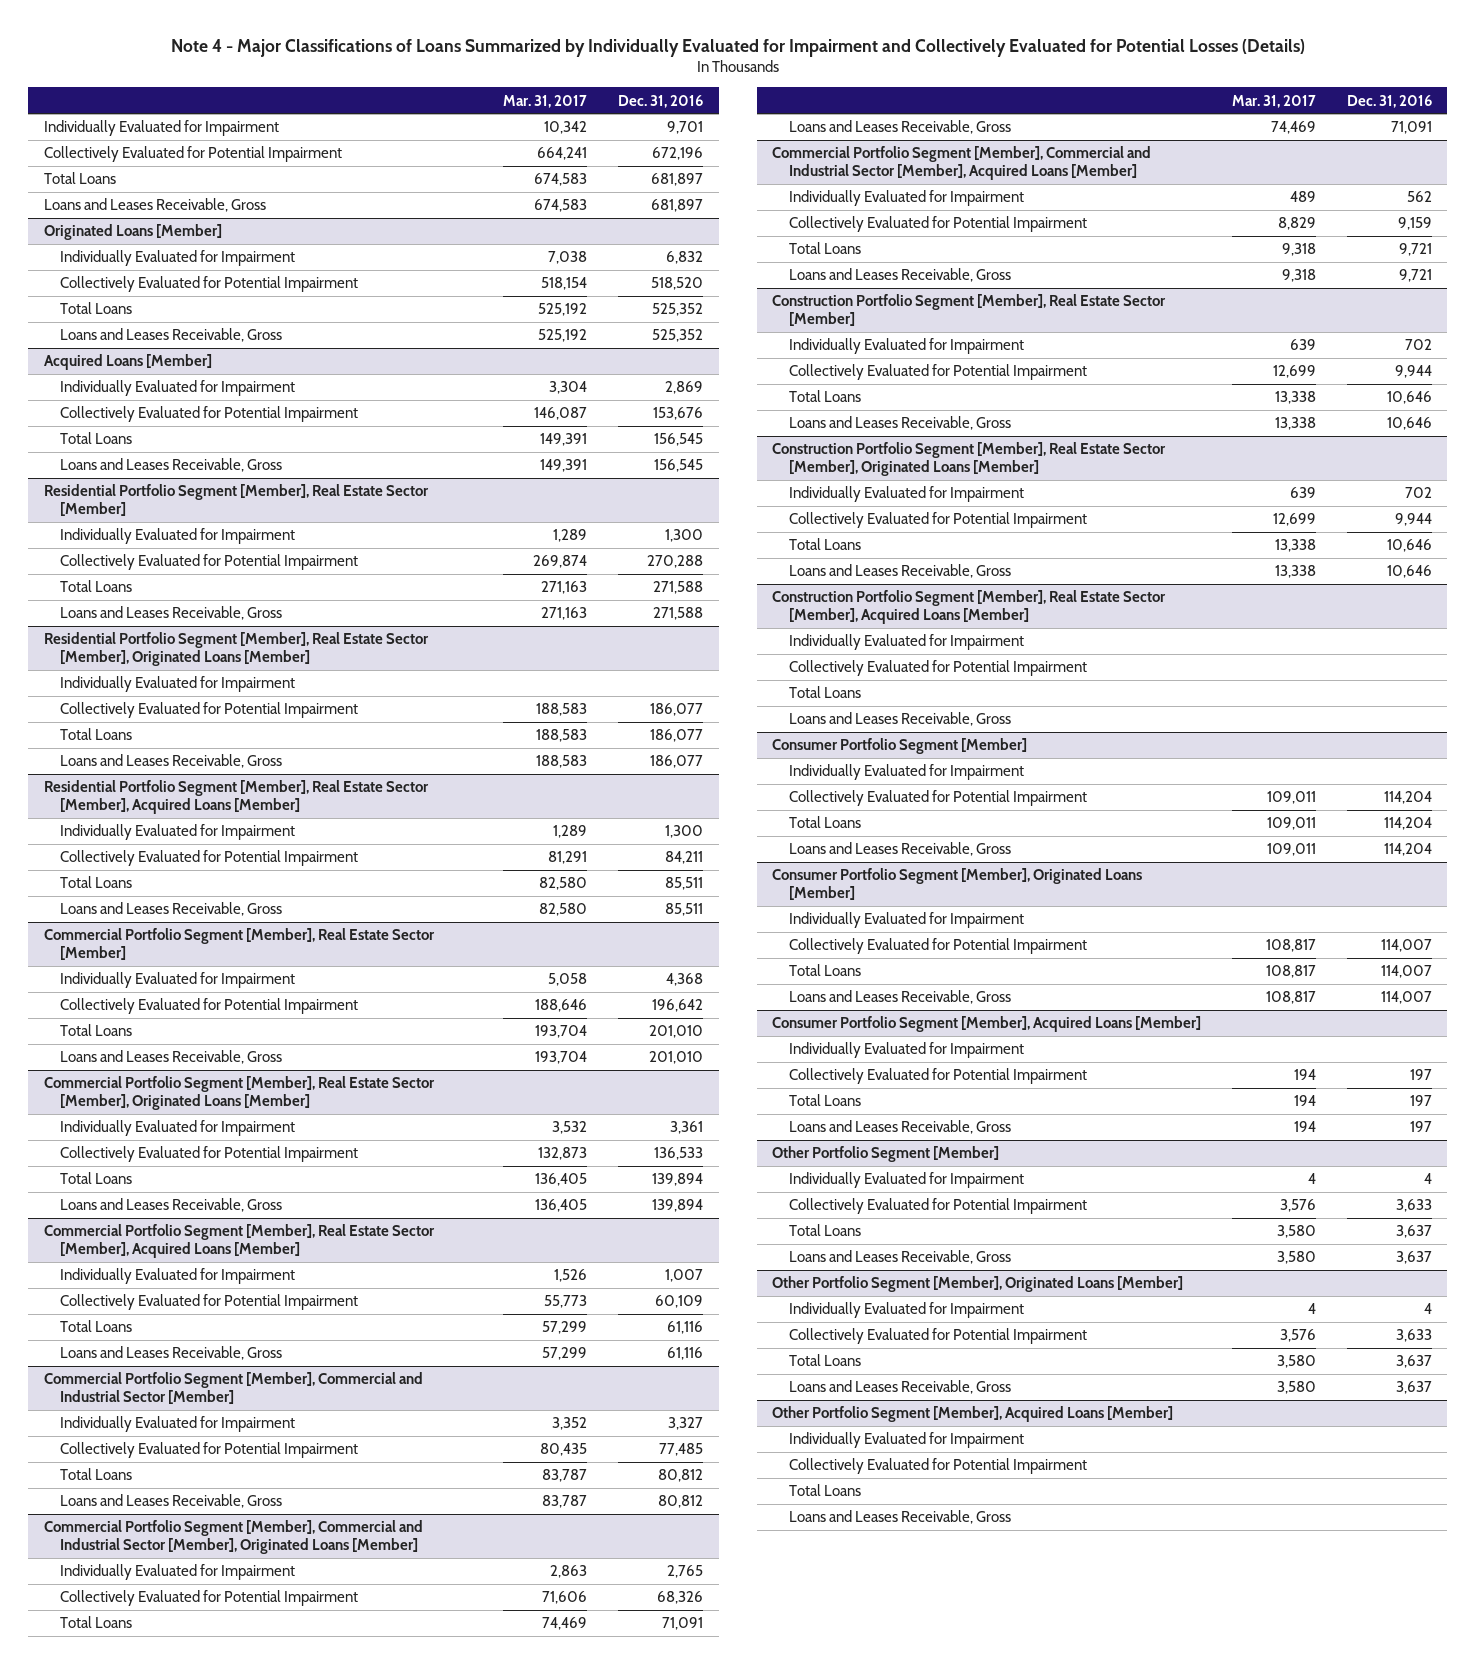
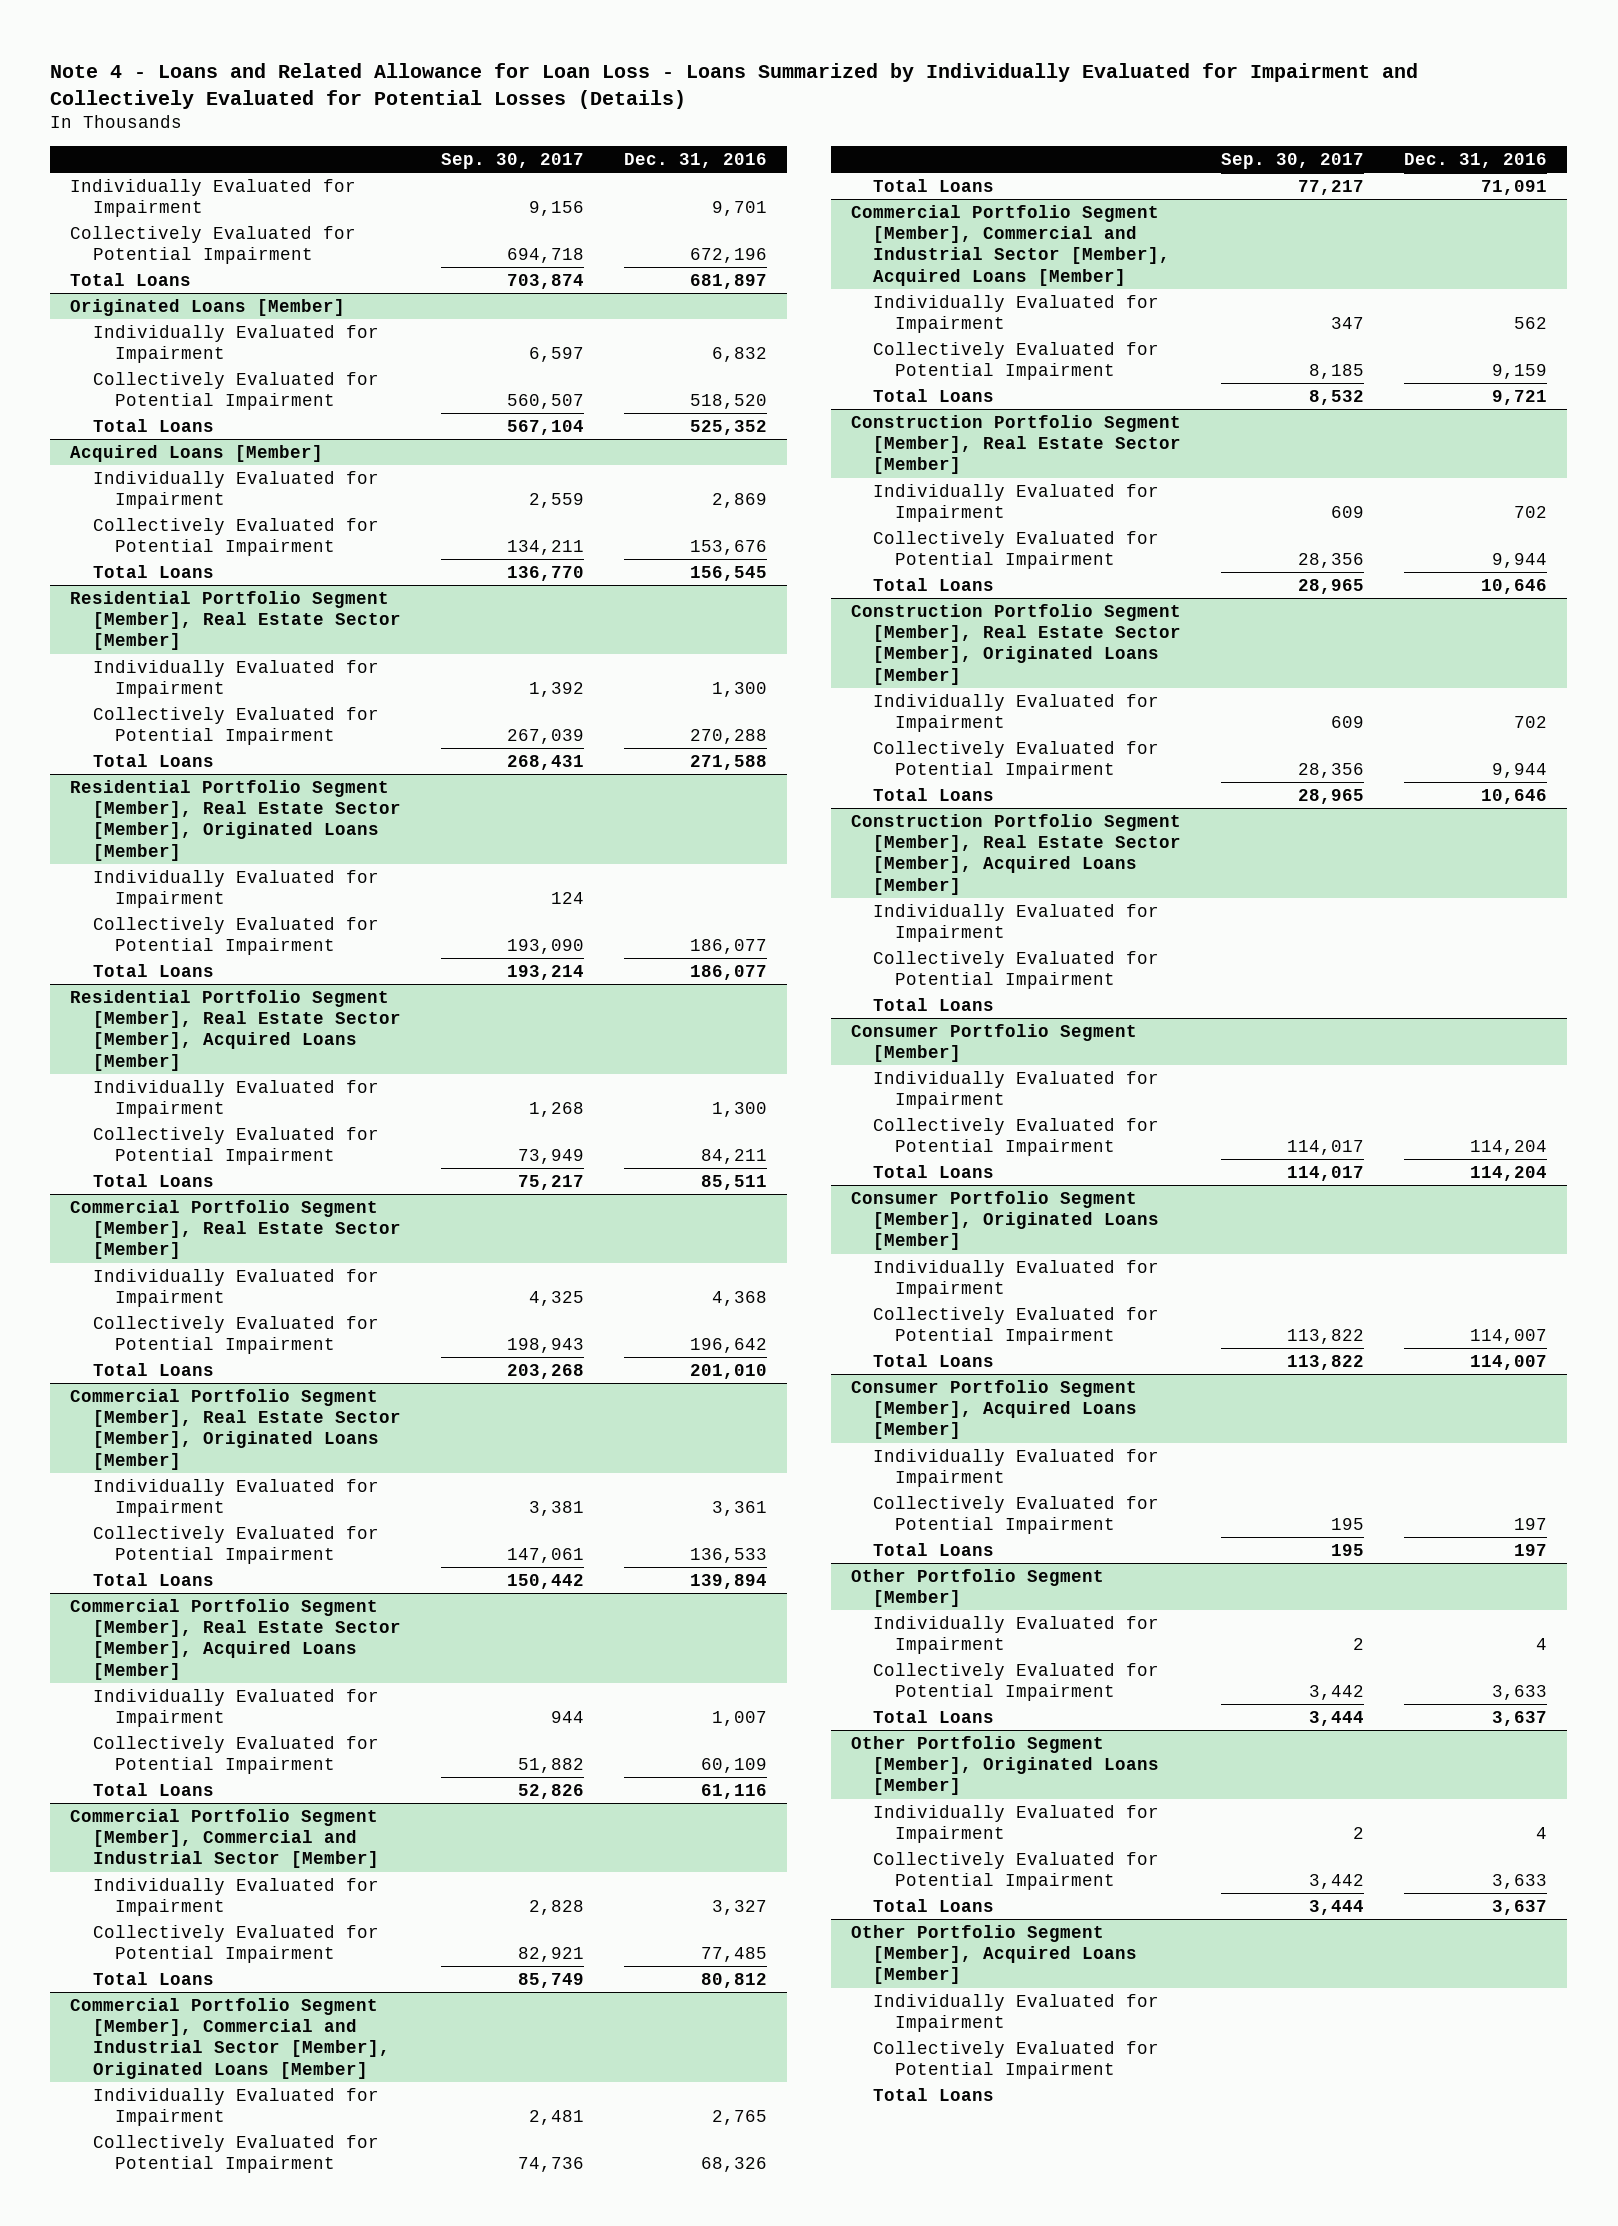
- Note 4 - Major Classifications of Loans Summarized by Individually Evaluated for Impairment and Collectively Evaluated for Potential Losses (Details)
+ Note 4 - Loans and Related Allowance for Loan Loss - Loans Summarized by Individually Evaluated for Impairment and Collectively Evaluated for Potential Losses (Details)
- | Mar. 31, 2017 | Dec. 31, 2016
+ | Sep. 30, 2017 | Dec. 31, 2016
- Loans and Leases Receivable, Gross | 674,583 | 681,897
@ Originated Loans [Member]
- Loans and Leases Receivable, Gross | 525,192 | 525,352
@ Acquired Loans [Member]
- Loans and Leases Receivable, Gross | 149,391 | 156,545
@ Residential Portfolio Segment [Member], Real Estate Sector [Member]
- Loans and Leases Receivable, Gross | 271,163 | 271,588
@ Residential Portfolio Segment [Member], Real Estate Sector [Member], Originated Loans [Member]
- Loans and Leases Receivable, Gross | 188,583 | 186,077
@ Residential Portfolio Segment [Member], Real Estate Sector [Member], Acquired Loans [Member]
- Loans and Leases Receivable, Gross | 82,580 | 85,511
@ Commercial Portfolio Segment [Member], Real Estate Sector [Member]
- Loans and Leases Receivable, Gross | 193,704 | 201,010
@ Commercial Portfolio Segment [Member], Real Estate Sector [Member], Originated Loans [Member]
- Loans and Leases Receivable, Gross | 136,405 | 139,894
@ Commercial Portfolio Segment [Member], Real Estate Sector [Member], Acquired Loans [Member]
- Loans and Leases Receivable, Gross | 57,299 | 61,116
@ Commercial Portfolio Segment [Member], Commercial and Industrial Sector [Member]
- Loans and Leases Receivable, Gross | 83,787 | 80,812
@ Commercial Portfolio Segment [Member], Commercial and Industrial Sector [Member], Originated Loans [Member]
- Loans and Leases Receivable, Gross | 74,469 | 71,091
@ Commercial Portfolio Segment [Member], Commercial and Industrial Sector [Member], Acquired Loans [Member]
- Loans and Leases Receivable, Gross | 9,318 | 9,721
@ Construction Portfolio Segment [Member], Real Estate Sector [Member]
- Loans and Leases Receivable, Gross | 13,338 | 10,646
@ Construction Portfolio Segment [Member], Real Estate Sector [Member], Originated Loans [Member]
- Loans and Leases Receivable, Gross | 13,338 | 10,646
@ Construction Portfolio Segment [Member], Real Estate Sector [Member], Acquired Loans [Member]
- Loans and Leases Receivable, Gross
@ Consumer Portfolio Segment [Member]
- Loans and Leases Receivable, Gross | 109,011 | 114,204
@ Consumer Portfolio Segment [Member], Originated Loans [Member]
- Loans and Leases Receivable, Gross | 108,817 | 114,007
@ Consumer Portfolio Segment [Member], Acquired Loans [Member]
- Loans and Leases Receivable, Gross | 194 | 197
@ Other Portfolio Segment [Member]
- Loans and Leases Receivable, Gross | 3,580 | 3,637
@ Other Portfolio Segment [Member], Originated Loans [Member]
- Loans and Leases Receivable, Gross | 3,580 | 3,637
@ Other Portfolio Segment [Member], Acquired Loans [Member]
- Loans and Leases Receivable, Gross

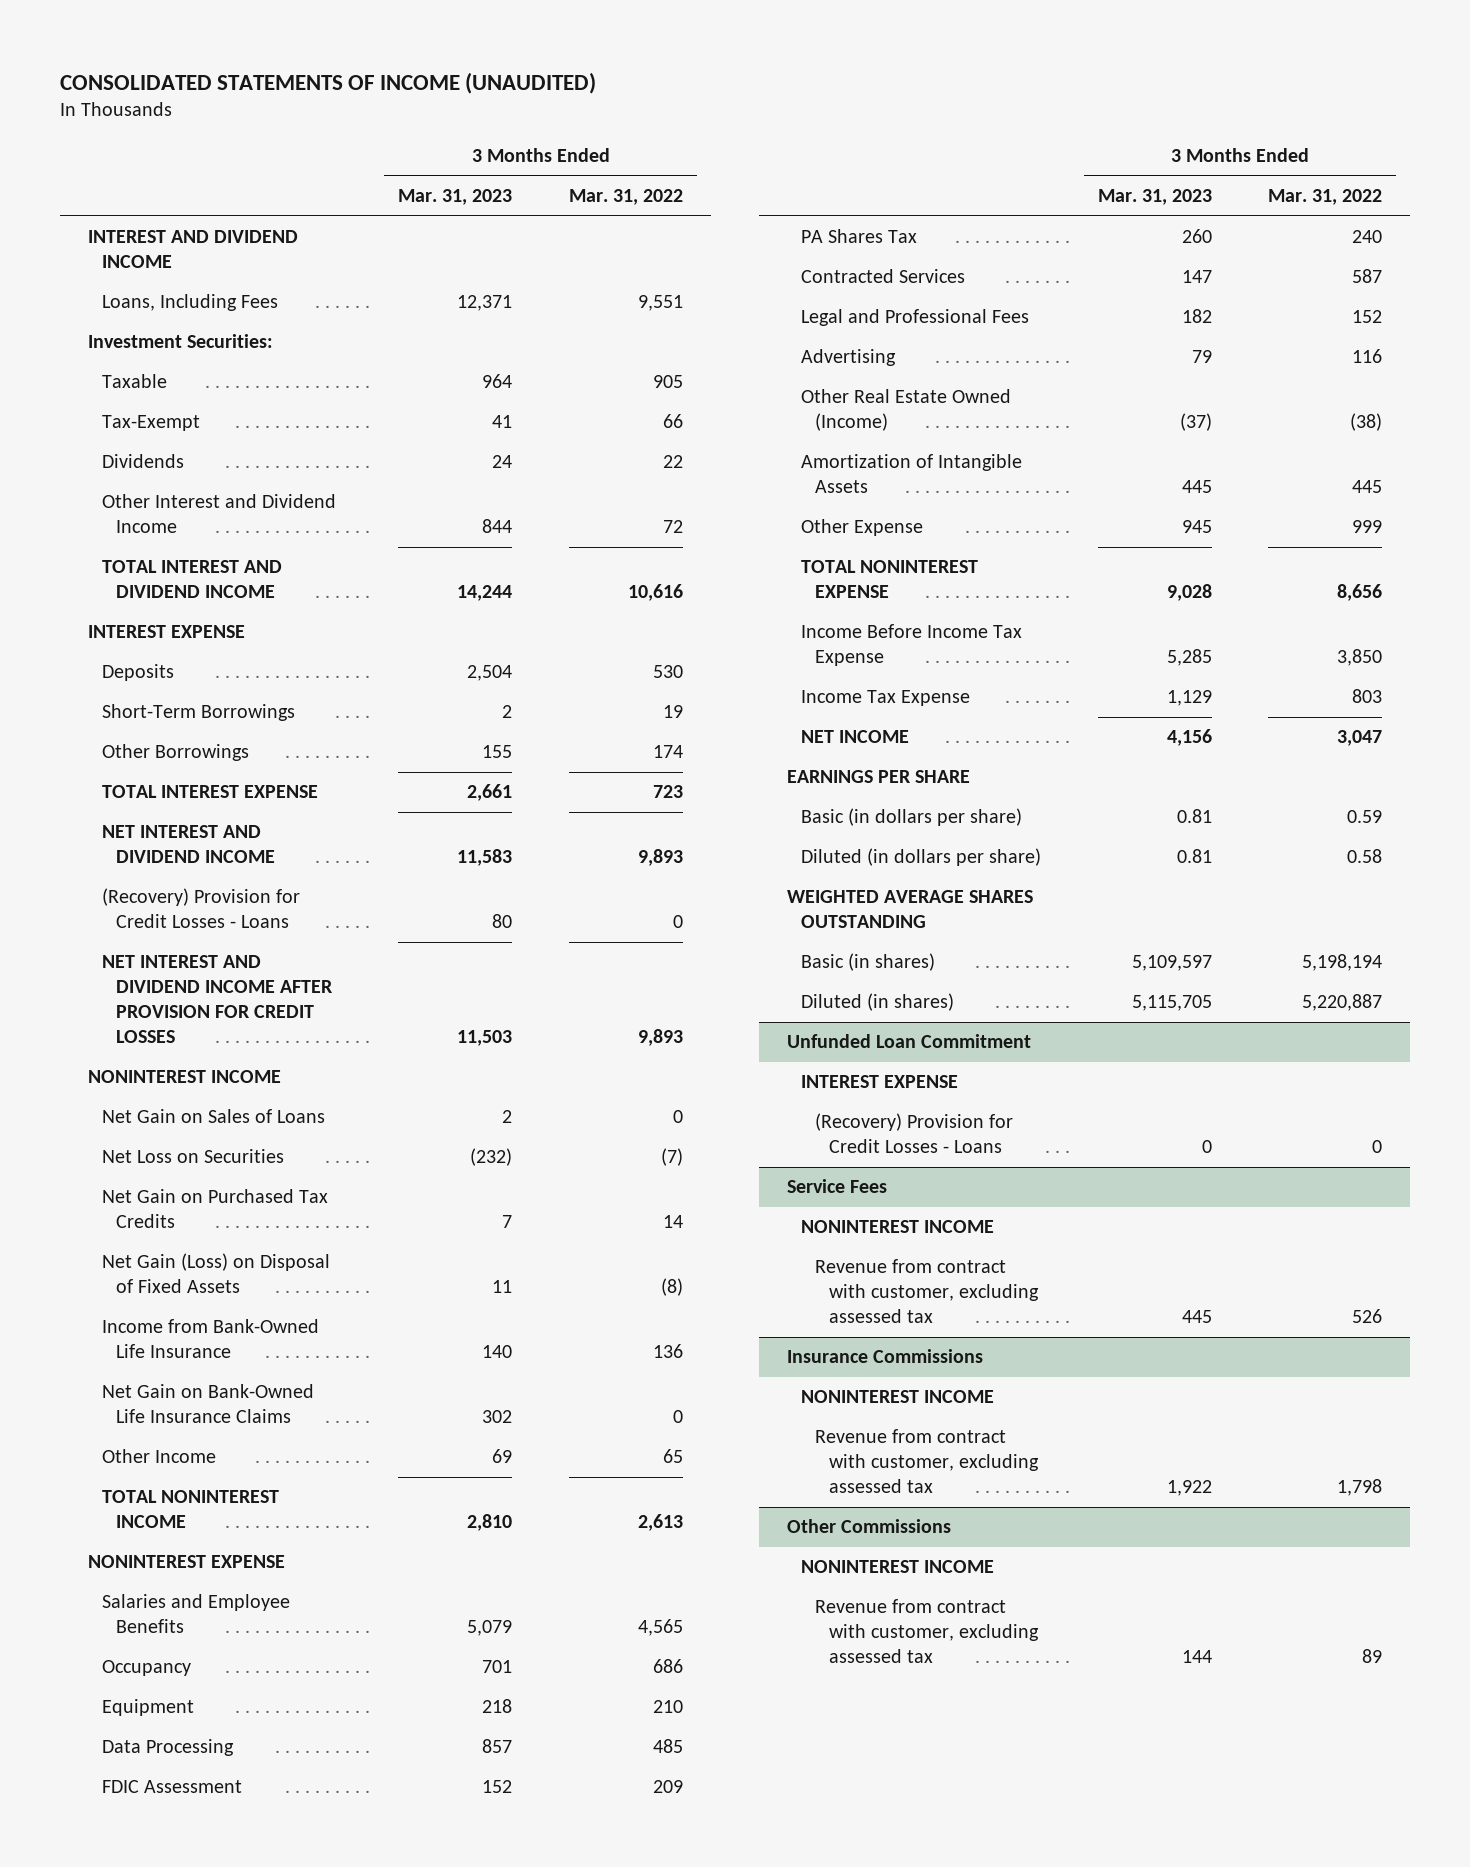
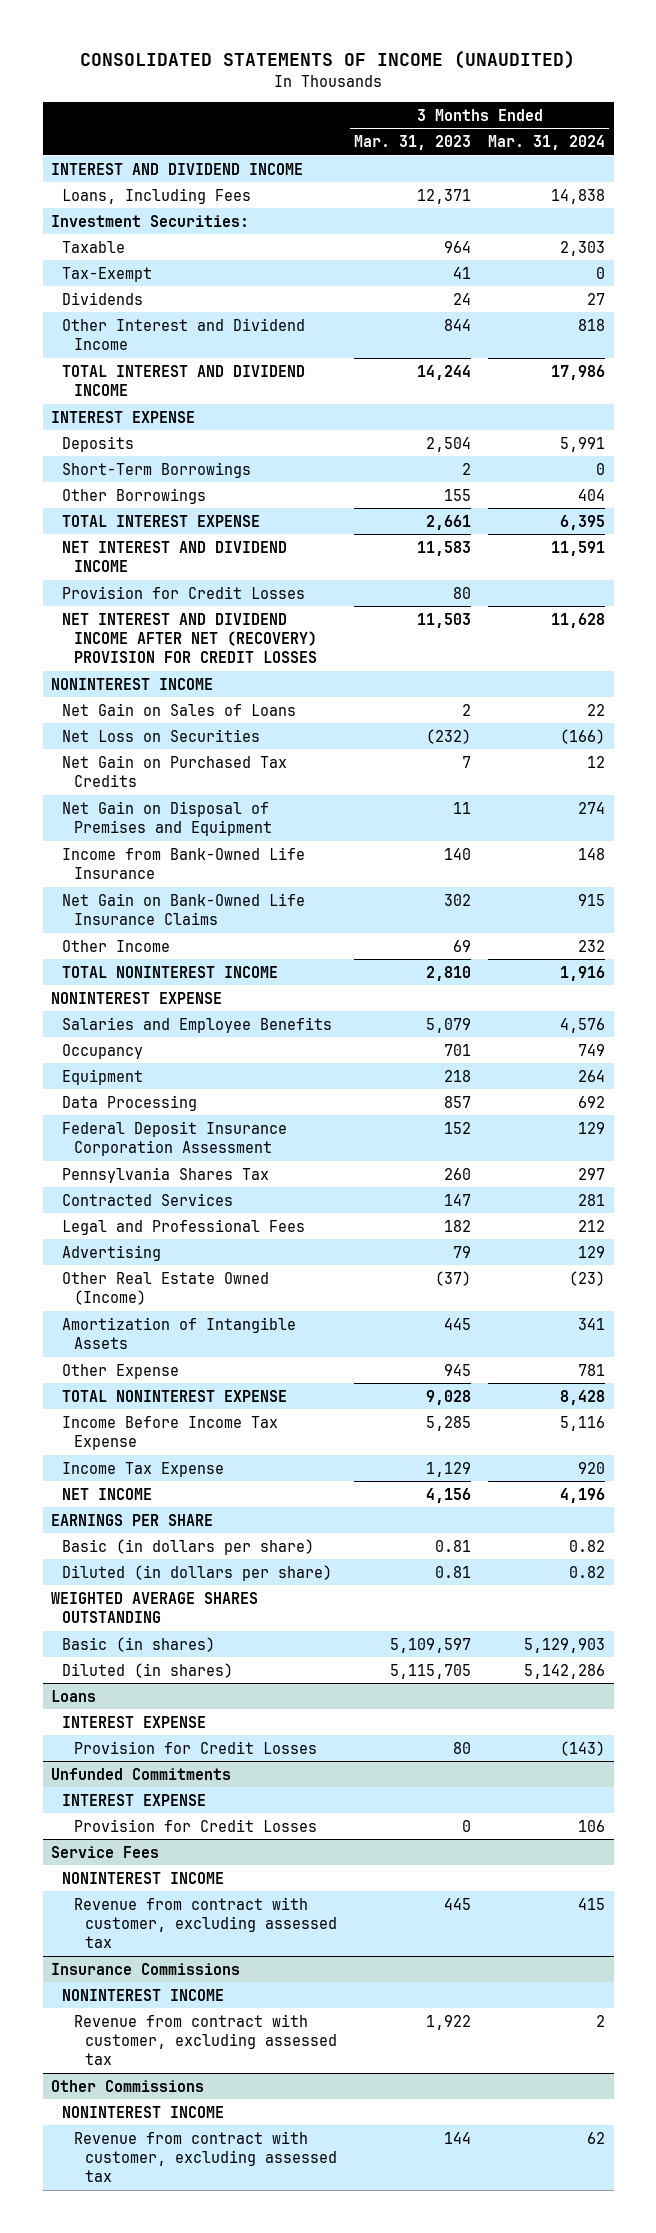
- | 3 Months Ended Mar. 31, 2023 | 3 Months Ended Mar. 31, 2022
+ | 3 Months Ended Mar. 31, 2023 | 3 Months Ended Mar. 31, 2024
- (Recovery) Provision for Credit Losses - Loans | 80 | 0
- NET INTEREST AND DIVIDEND INCOME AFTER PROVISION FOR CREDIT LOSSES | 11,503 | 9,893
+ Provision for Credit Losses | 80 |
+ NET INTEREST AND DIVIDEND INCOME AFTER NET (RECOVERY) PROVISION FOR CREDIT LOSSES | 11,503 | 11,628
- Net Gain (Loss) on Disposal of Fixed Assets | 11 | (8)
+ Net Gain on Disposal of Premises and Equipment | 11 | 274
- FDIC Assessment | 152 | 209
- PA Shares Tax | 260 | 240
+ Federal Deposit Insurance Corporation Assessment | 152 | 129
+ Pennsylvania Shares Tax | 260 | 297
- Unfunded Loan Commitment
+ Loans
- (Recovery) Provision for Credit Losses - Loans | 0 | 0
+ Provision for Credit Losses | 80 | (143)
+ Unfunded Commitments
+ INTEREST EXPENSE
+ Provision for Credit Losses | 0 | 106

